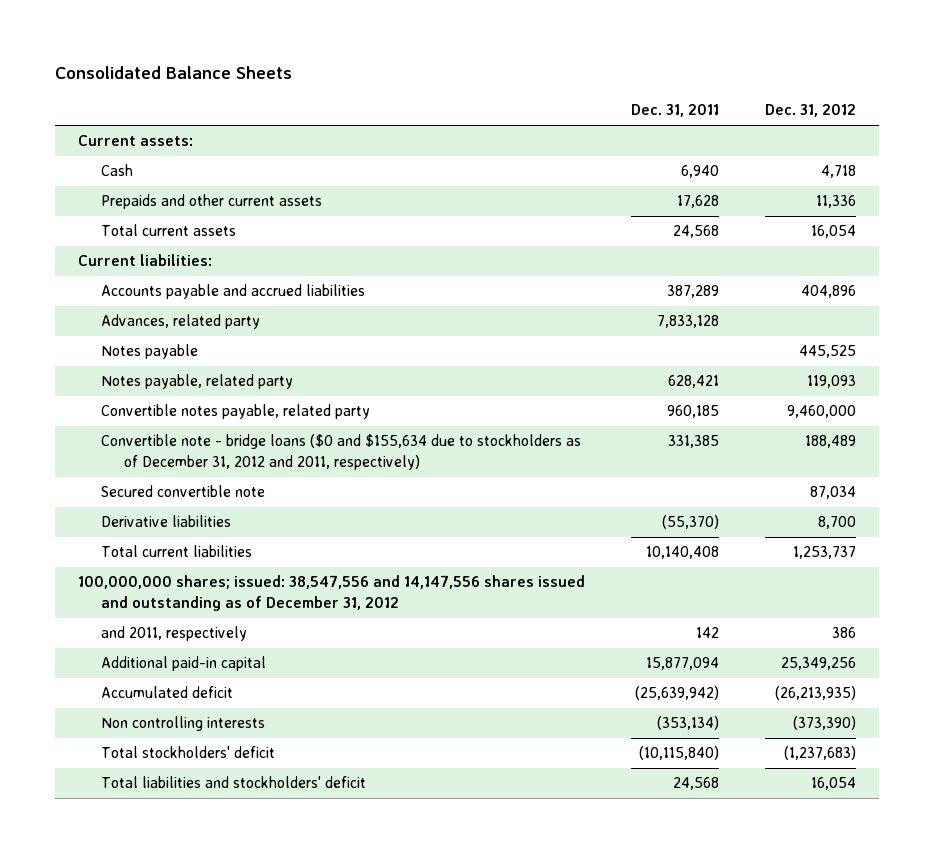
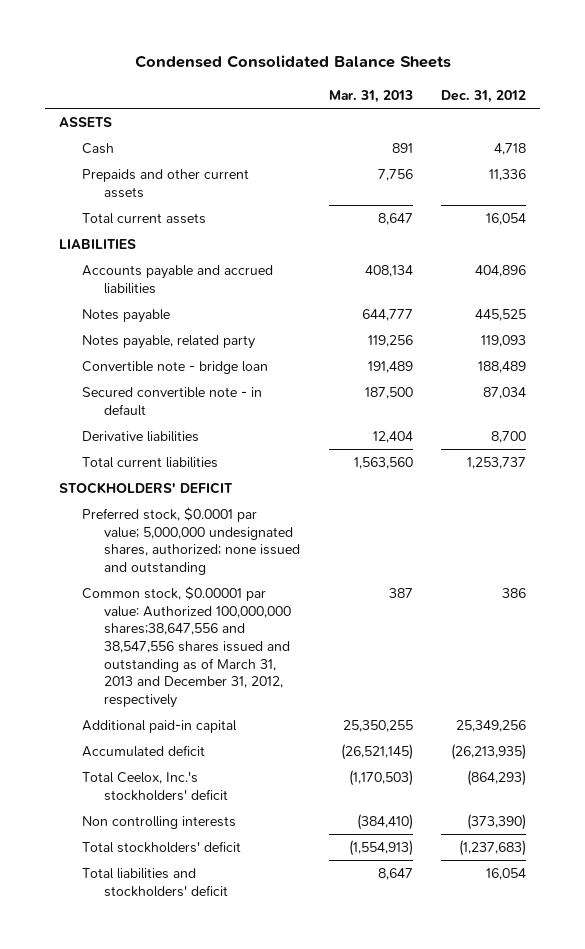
- Consolidated Balance Sheets
+ Condensed Consolidated Balance Sheets
- | Dec. 31, 2011 | Dec. 31, 2012
+ | Mar. 31, 2013 | Dec. 31, 2012
- Current assets:
+ ASSETS
- Current liabilities:
+ LIABILITIES
- Advances, related party | 7,833,128 |
- Convertible notes payable, related party | 960,185 | 9,460,000
- Convertible note - bridge loans ($0 and $155,634 due to stockholders as of December 31, 2012 and 2011, respectively) | 331,385 | 188,489
- Secured convertible note | | 87,034
+ Convertible note - bridge loan | 191,489 | 188,489
+ Secured convertible note - in default | 187,500 | 87,034
- 100,000,000 shares; issued: 38,547,556 and 14,147,556 shares issued and outstanding as of December 31, 2012
- and 2011, respectively | 142 | 386
+ STOCKHOLDERS' DEFICIT
+ Preferred stock, $0.0001 par value; 5,000,000 undesignated shares, authorized; none issued and outstanding
+ Common stock, $0.00001 par value: Authorized 100,000,000 shares;38,647,556 and 38,547,556 shares issued and outstanding as of March 31, 2013 and December 31, 2012, respectively | 387 | 386
+ Total Ceelox, Inc.'s stockholders' deficit | (1,170,503) | (864,293)

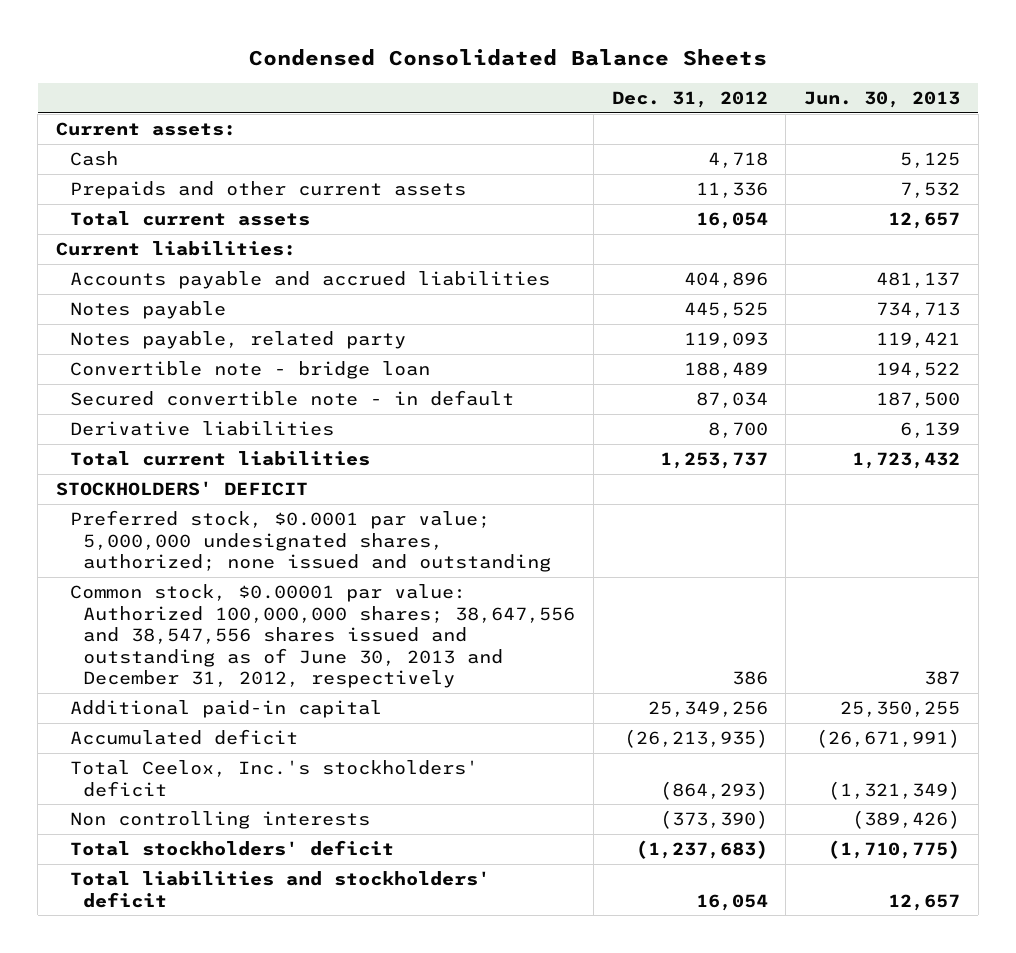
- | Mar. 31, 2013 | Dec. 31, 2012
+ | Dec. 31, 2012 | Jun. 30, 2013
- ASSETS
+ Current assets:
- LIABILITIES
+ Current liabilities:
- Common stock, $0.00001 par value: Authorized 100,000,000 shares;38,647,556 and 38,547,556 shares issued and outstanding as of March 31, 2013 and December 31, 2012, respectively | 387 | 386
+ Common stock, $0.00001 par value: Authorized 100,000,000 shares; 38,647,556 and 38,547,556 shares issued and outstanding as of June 30, 2013 and December 31, 2012, respectively | 386 | 387

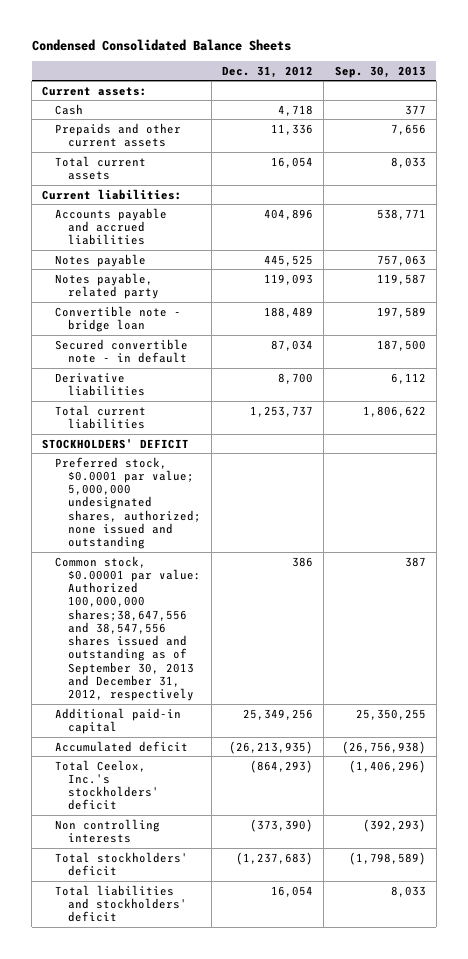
- | Dec. 31, 2012 | Jun. 30, 2013
+ | Dec. 31, 2012 | Sep. 30, 2013
- Common stock, $0.00001 par value: Authorized 100,000,000 shares; 38,647,556 and 38,547,556 shares issued and outstanding as of June 30, 2013 and December 31, 2012, respectively | 386 | 387
+ Common stock, $0.00001 par value: Authorized 100,000,000 shares;38,647,556 and 38,547,556 shares issued and outstanding as of September 30, 2013 and December 31, 2012, respectively | 386 | 387

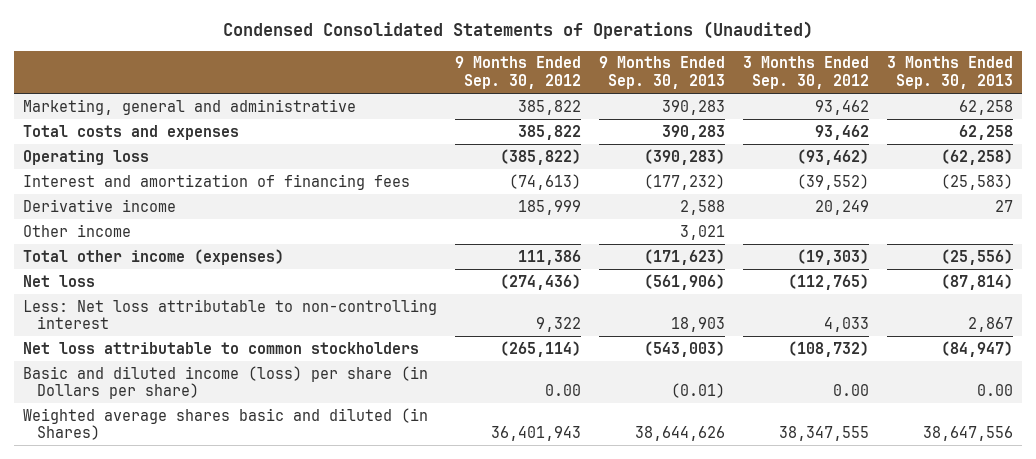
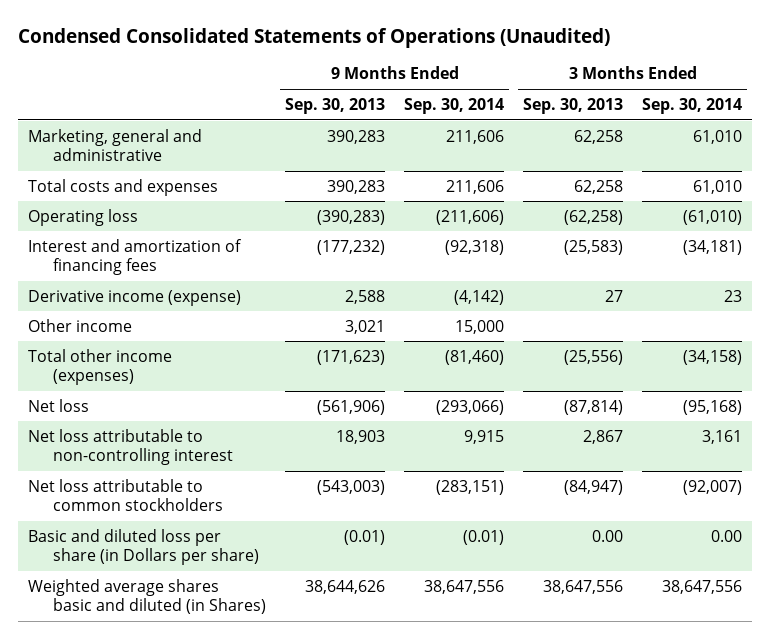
- | 9 Months Ended Sep. 30, 2012 | 9 Months Ended Sep. 30, 2013 | 3 Months Ended Sep. 30, 2012 | 3 Months Ended Sep. 30, 2013
+ | 9 Months Ended Sep. 30, 2013 | 9 Months Ended Sep. 30, 2014 | 3 Months Ended Sep. 30, 2013 | 3 Months Ended Sep. 30, 2014
- Derivative income | 185,999 | 2,588 | 20,249 | 27
+ Derivative income (expense) | 2,588 | (4,142) | 27 | 23
- Less: Net loss attributable to non-controlling interest | 9,322 | 18,903 | 4,033 | 2,867
+ Net loss attributable to non-controlling interest | 18,903 | 9,915 | 2,867 | 3,161
- Basic and diluted income (loss) per share (in Dollars per share) | 0.00 | (0.01) | 0.00 | 0.00
+ Basic and diluted loss per share (in Dollars per share) | (0.01) | (0.01) | 0.00 | 0.00

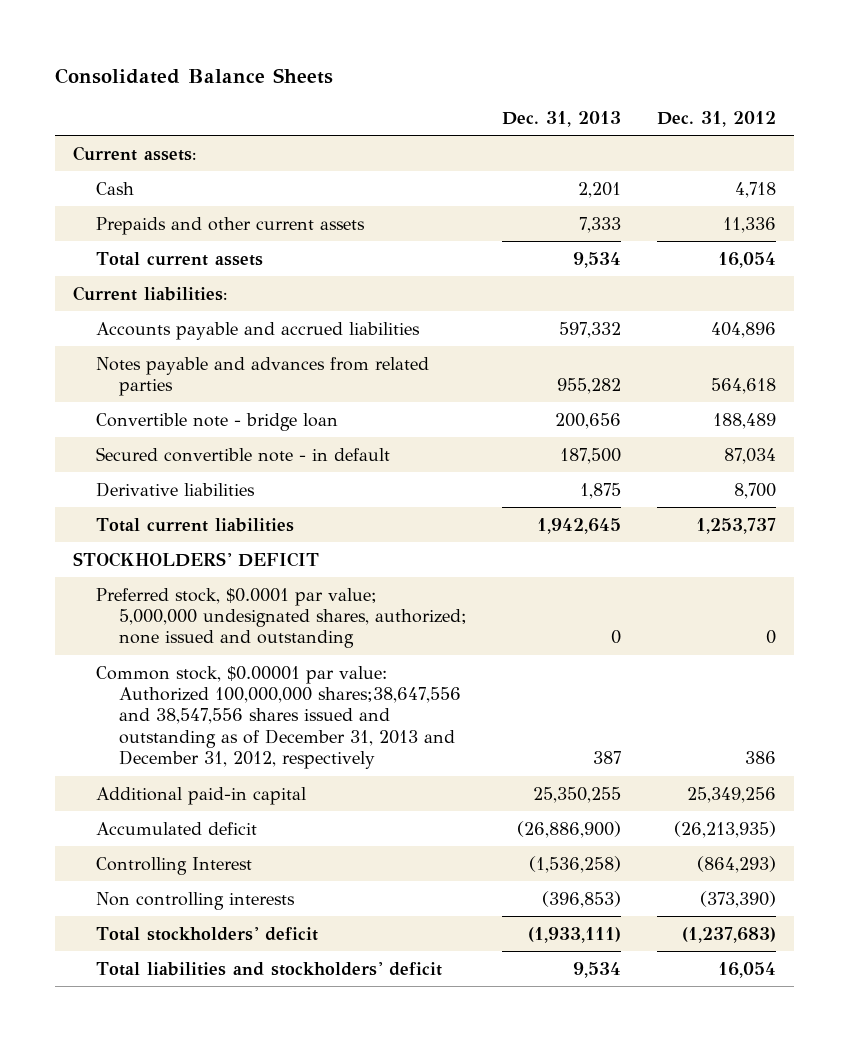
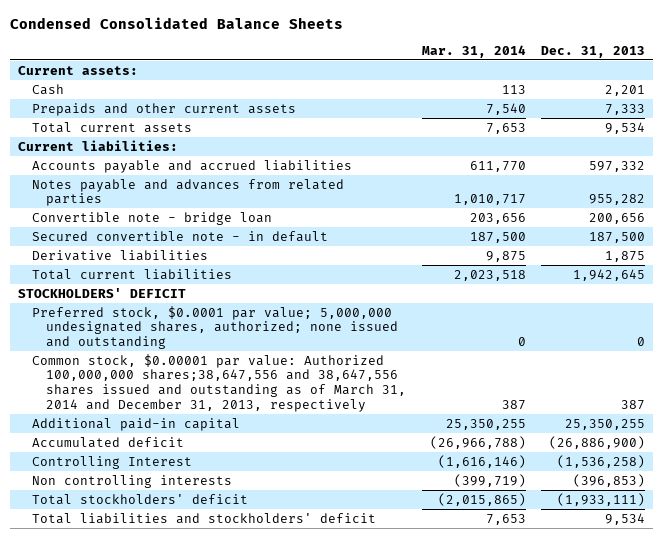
- Consolidated Balance Sheets
+ Condensed Consolidated Balance Sheets
- | Dec. 31, 2013 | Dec. 31, 2012
+ | Mar. 31, 2014 | Dec. 31, 2013
- Common stock, $0.00001 par value: Authorized 100,000,000 shares;38,647,556 and 38,547,556 shares issued and outstanding as of December 31, 2013 and December 31, 2012, respectively | 387 | 386
+ Common stock, $0.00001 par value: Authorized 100,000,000 shares;38,647,556 and 38,647,556 shares issued and outstanding as of March 31, 2014 and December 31, 2013, respectively | 387 | 387

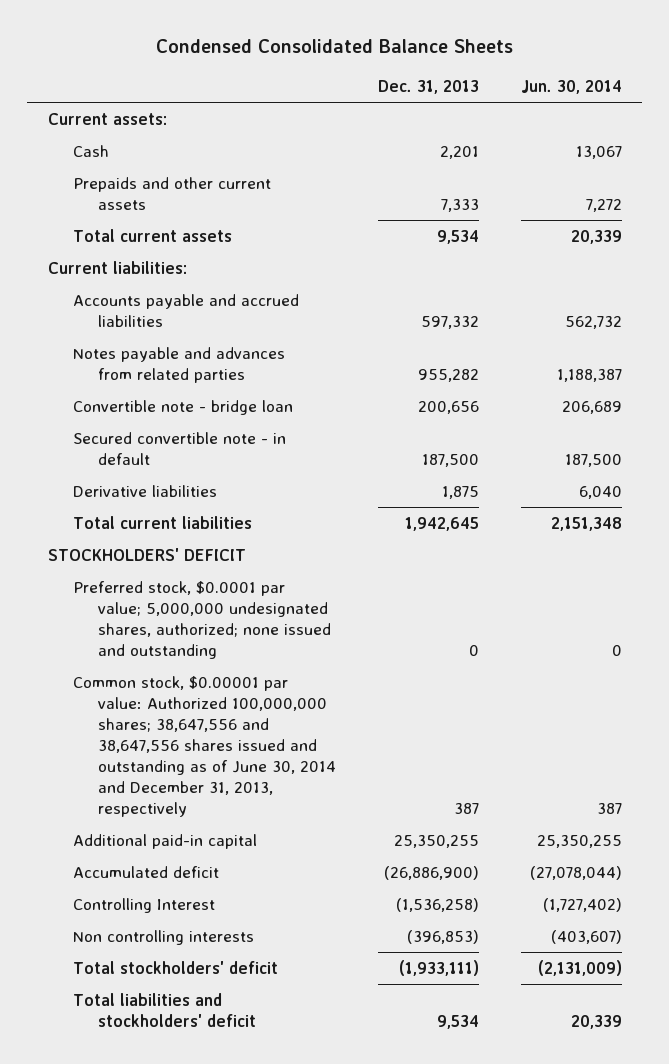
- | Mar. 31, 2014 | Dec. 31, 2013
+ | Dec. 31, 2013 | Jun. 30, 2014
- Common stock, $0.00001 par value: Authorized 100,000,000 shares;38,647,556 and 38,647,556 shares issued and outstanding as of March 31, 2014 and December 31, 2013, respectively | 387 | 387
+ Common stock, $0.00001 par value: Authorized 100,000,000 shares; 38,647,556 and 38,647,556 shares issued and outstanding as of June 30, 2014 and December 31, 2013, respectively | 387 | 387

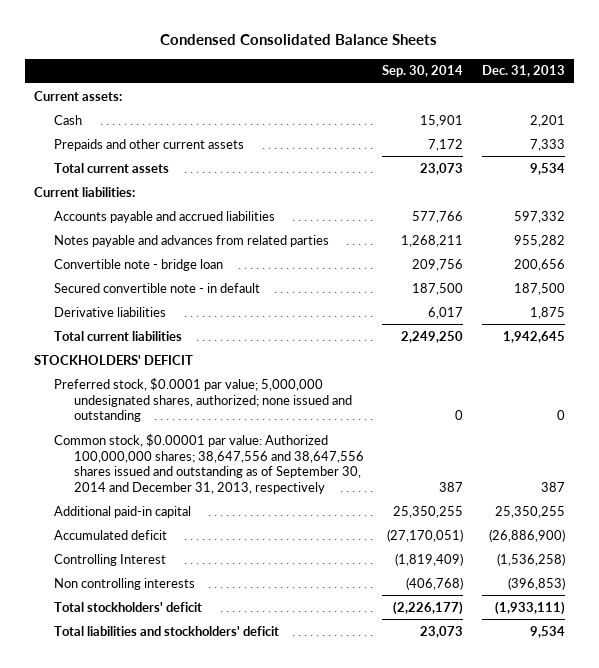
- | Dec. 31, 2013 | Jun. 30, 2014
+ | Sep. 30, 2014 | Dec. 31, 2013
- Common stock, $0.00001 par value: Authorized 100,000,000 shares; 38,647,556 and 38,647,556 shares issued and outstanding as of June 30, 2014 and December 31, 2013, respectively | 387 | 387
+ Common stock, $0.00001 par value: Authorized 100,000,000 shares; 38,647,556 and 38,647,556 shares issued and outstanding as of September 30, 2014 and December 31, 2013, respectively | 387 | 387

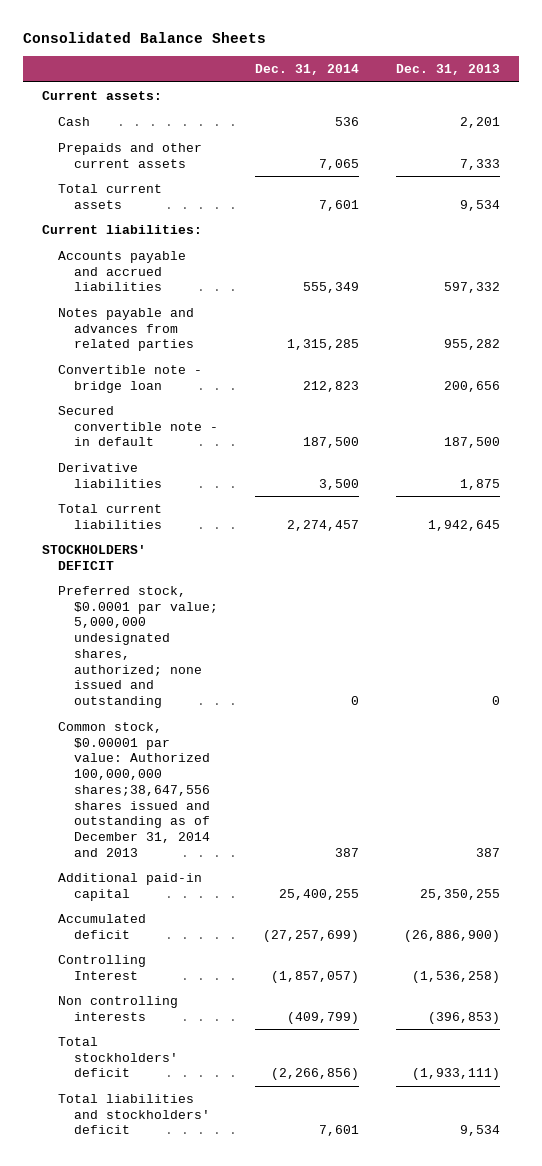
- Condensed Consolidated Balance Sheets
+ Consolidated Balance Sheets
- | Sep. 30, 2014 | Dec. 31, 2013
+ | Dec. 31, 2014 | Dec. 31, 2013
- Common stock, $0.00001 par value: Authorized 100,000,000 shares; 38,647,556 and 38,647,556 shares issued and outstanding as of September 30, 2014 and December 31, 2013, respectively | 387 | 387
+ Common stock, $0.00001 par value: Authorized 100,000,000 shares;38,647,556 shares issued and outstanding as of December 31, 2014 and 2013 | 387 | 387

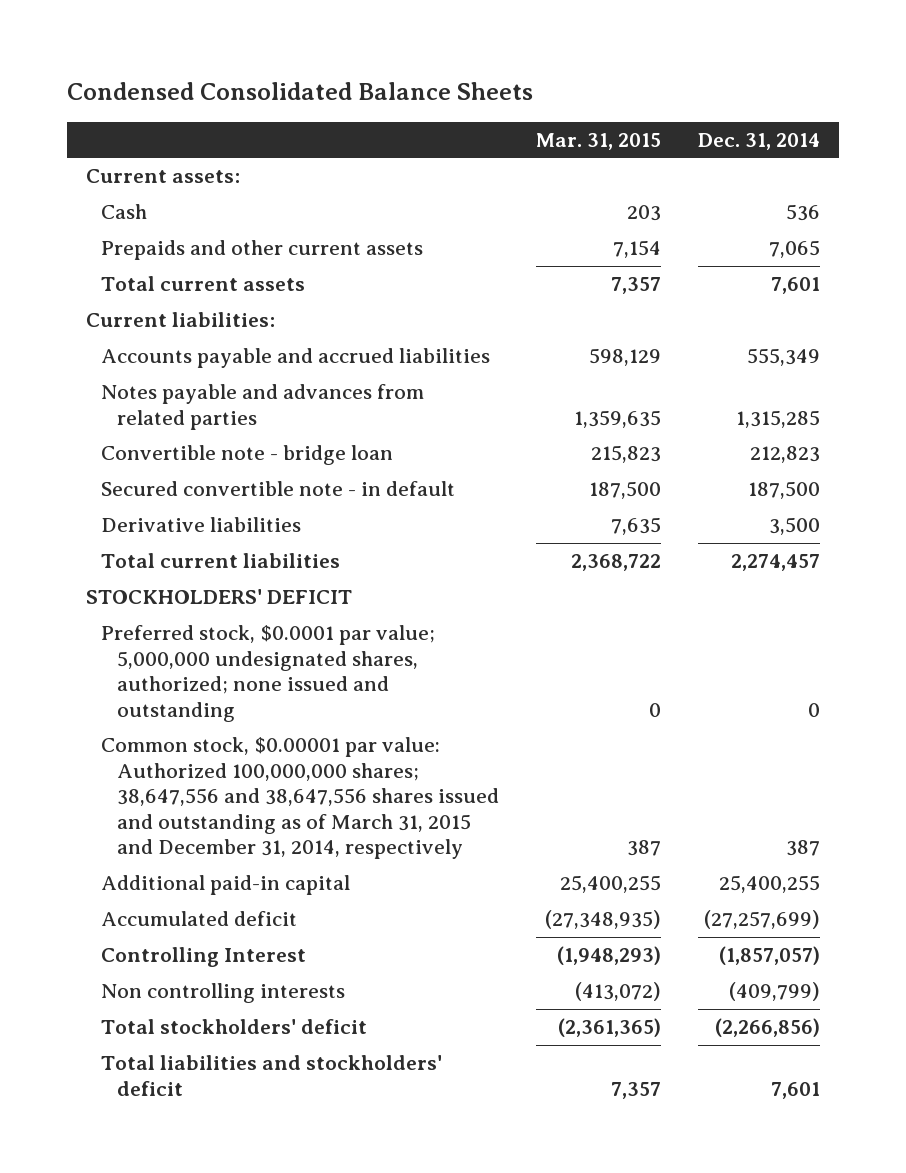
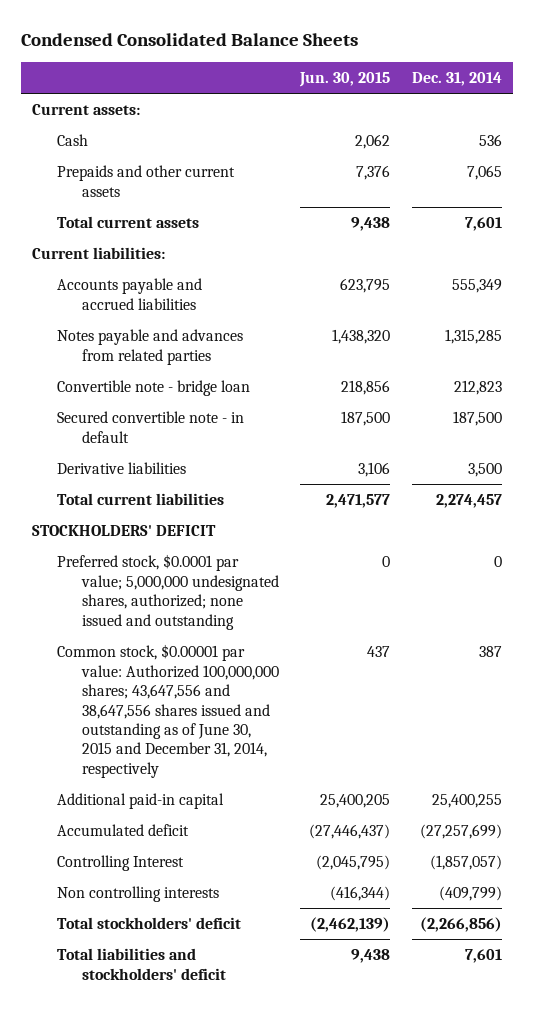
- | Mar. 31, 2015 | Dec. 31, 2014
+ | Jun. 30, 2015 | Dec. 31, 2014
- Common stock, $0.00001 par value: Authorized 100,000,000 shares; 38,647,556 and 38,647,556 shares issued and outstanding as of March 31, 2015 and December 31, 2014, respectively | 387 | 387
+ Common stock, $0.00001 par value: Authorized 100,000,000 shares; 43,647,556 and 38,647,556 shares issued and outstanding as of June 30, 2015 and December 31, 2014, respectively | 437 | 387

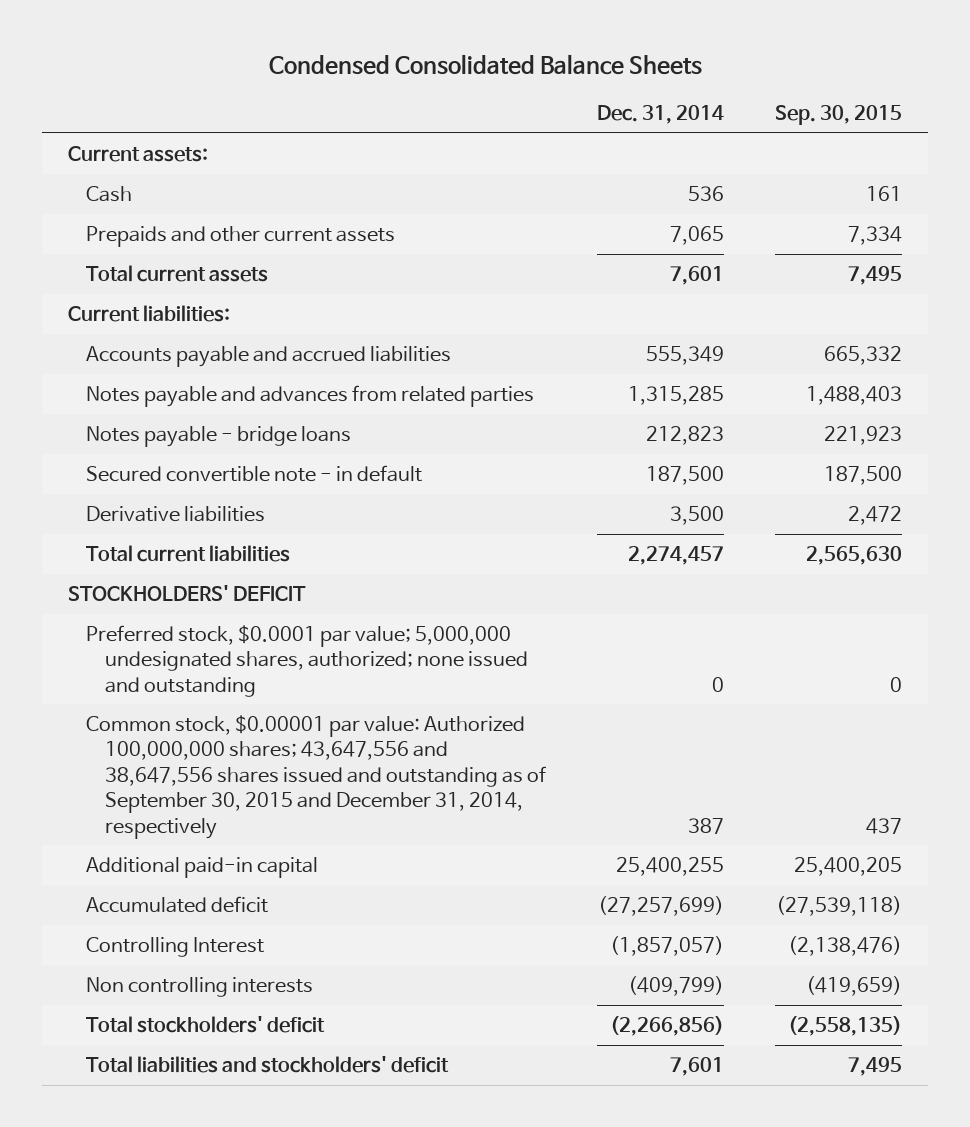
- | Jun. 30, 2015 | Dec. 31, 2014
+ | Dec. 31, 2014 | Sep. 30, 2015
- Convertible note - bridge loan | 218,856 | 212,823
+ Notes payable - bridge loans | 212,823 | 221,923
- Common stock, $0.00001 par value: Authorized 100,000,000 shares; 43,647,556 and 38,647,556 shares issued and outstanding as of June 30, 2015 and December 31, 2014, respectively | 437 | 387
+ Common stock, $0.00001 par value: Authorized 100,000,000 shares; 43,647,556 and 38,647,556 shares issued and outstanding as of September 30, 2015 and December 31, 2014, respectively | 387 | 437

